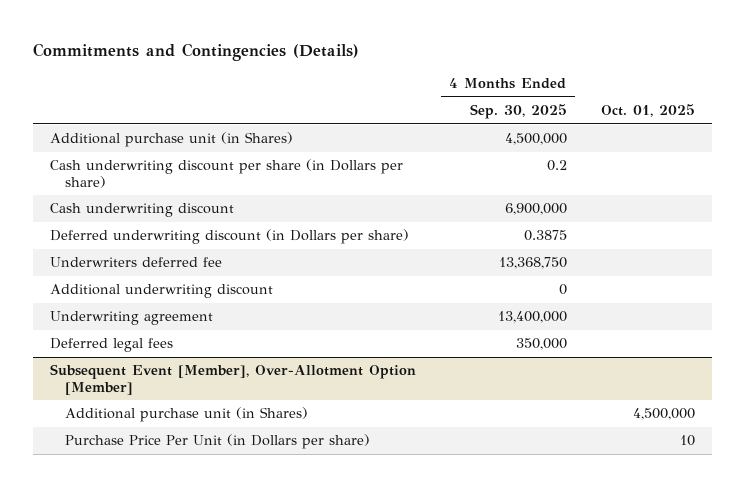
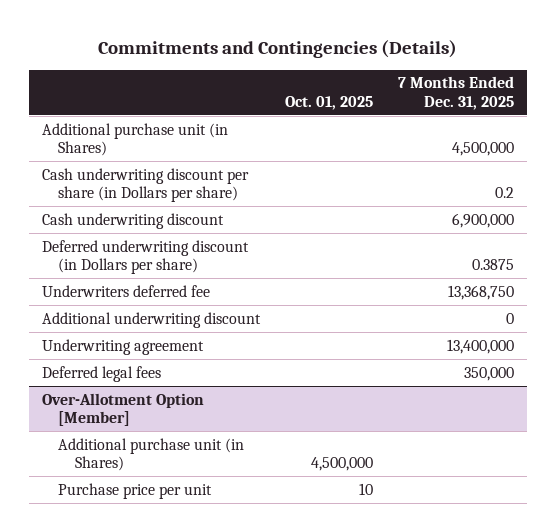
- | 4 Months Ended Sep. 30, 2025 | Oct. 01, 2025
+ | Oct. 01, 2025 | 7 Months Ended Dec. 31, 2025
- Subsequent Event [Member], Over-Allotment Option [Member]
+ Over-Allotment Option [Member]
- Purchase Price Per Unit (in Dollars per share) | | 10
+ Purchase price per unit | 10 |

